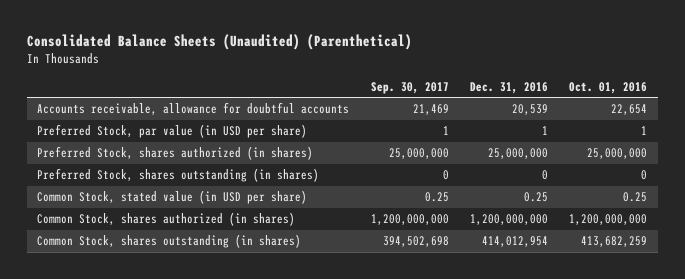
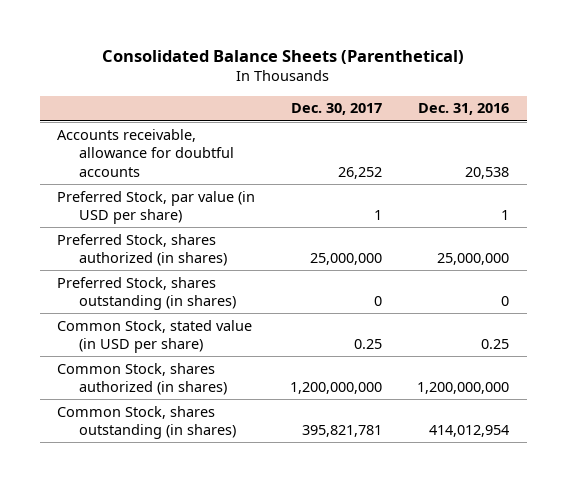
- Consolidated Balance Sheets (Unaudited) (Parenthetical)
+ Consolidated Balance Sheets (Parenthetical)
- | Sep. 30, 2017 | Dec. 31, 2016 | Oct. 01, 2016
+ | Dec. 30, 2017 | Dec. 31, 2016
- Accounts receivable, allowance for doubtful accounts | 21,469 | 20,539 | 22,654
+ Accounts receivable, allowance for doubtful accounts | 26,252 | 20,538

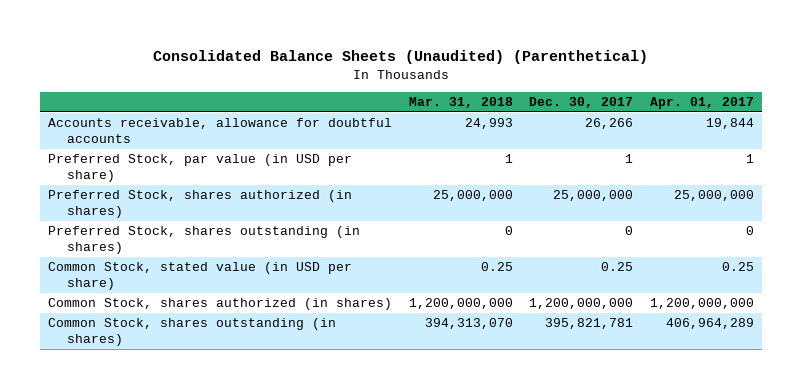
- Consolidated Balance Sheets (Parenthetical)
+ Consolidated Balance Sheets (Unaudited) (Parenthetical)
- | Dec. 30, 2017 | Dec. 31, 2016
+ | Mar. 31, 2018 | Dec. 30, 2017 | Apr. 01, 2017
- Accounts receivable, allowance for doubtful accounts | 26,252 | 20,538
+ Accounts receivable, allowance for doubtful accounts | 24,993 | 26,266 | 19,844

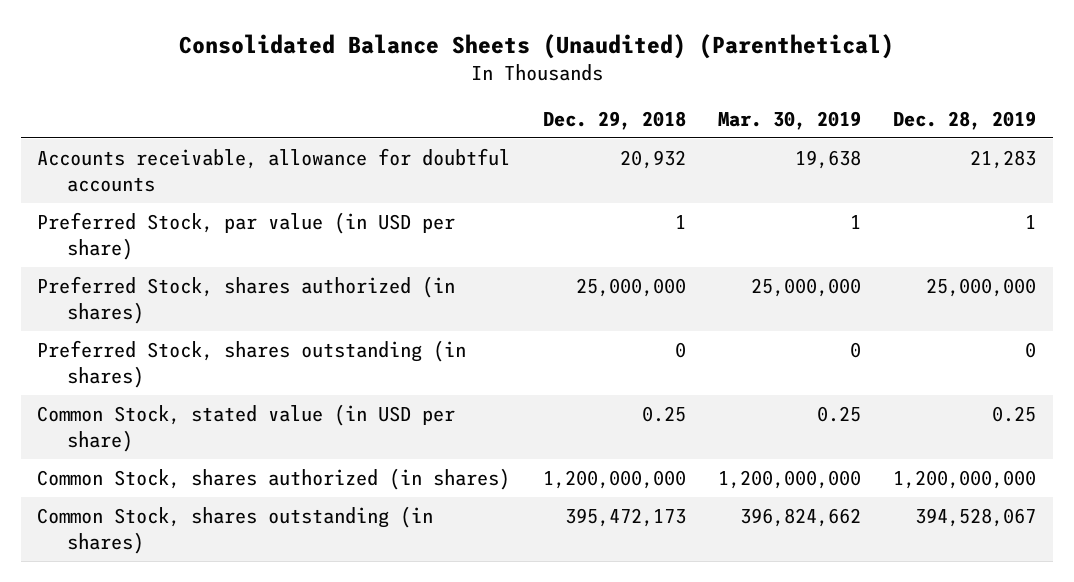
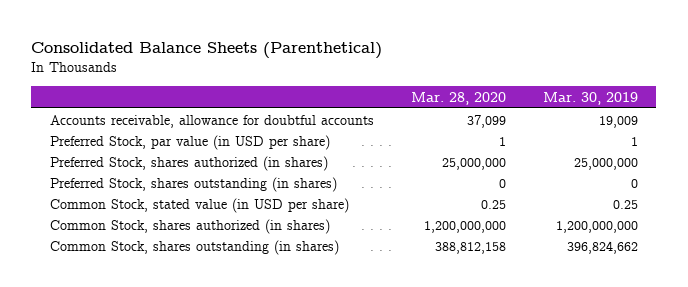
- Consolidated Balance Sheets (Unaudited) (Parenthetical)
+ Consolidated Balance Sheets (Parenthetical)
- | Dec. 29, 2018 | Mar. 30, 2019 | Dec. 28, 2019
+ | Mar. 28, 2020 | Mar. 30, 2019
- Accounts receivable, allowance for doubtful accounts | 20,932 | 19,638 | 21,283
+ Accounts receivable, allowance for doubtful accounts | 37,099 | 19,009

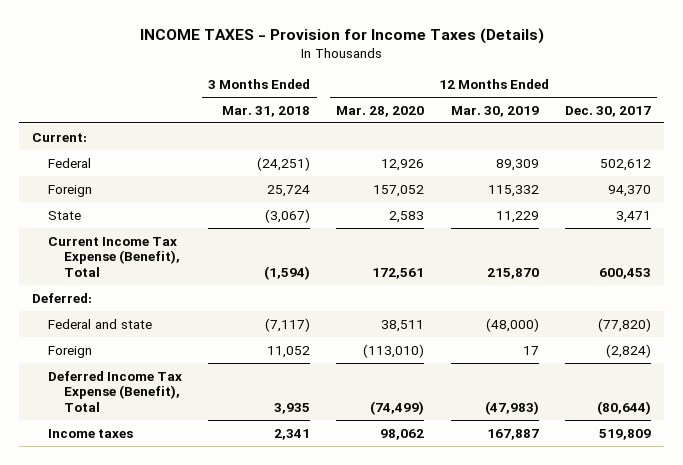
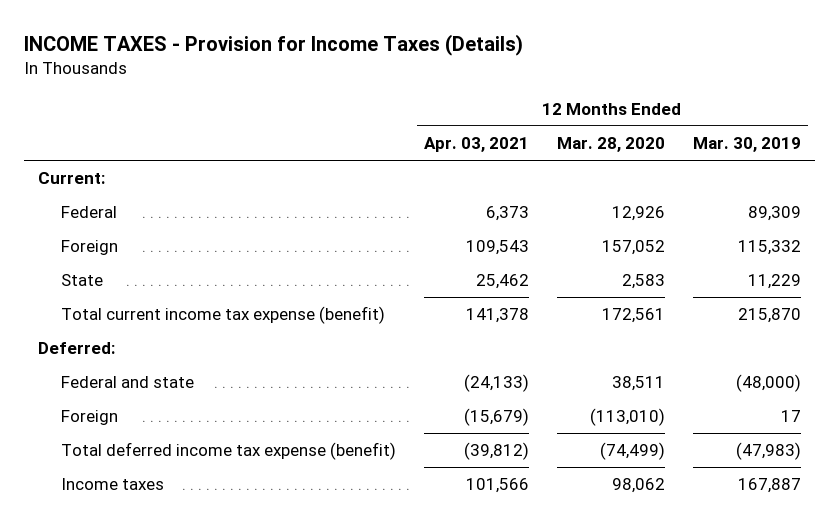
- | 3 Months Ended Mar. 31, 2018 | 12 Months Ended Mar. 28, 2020 | 12 Months Ended Mar. 30, 2019 | 12 Months Ended Dec. 30, 2017
+ | 12 Months Ended Apr. 03, 2021 | 12 Months Ended Mar. 28, 2020 | 12 Months Ended Mar. 30, 2019
- Current Income Tax Expense (Benefit), Total | (1,594) | 172,561 | 215,870 | 600,453
+ Total current income tax expense (benefit) | 141,378 | 172,561 | 215,870
- Deferred Income Tax Expense (Benefit), Total | 3,935 | (74,499) | (47,983) | (80,644)
+ Total deferred income tax expense (benefit) | (39,812) | (74,499) | (47,983)

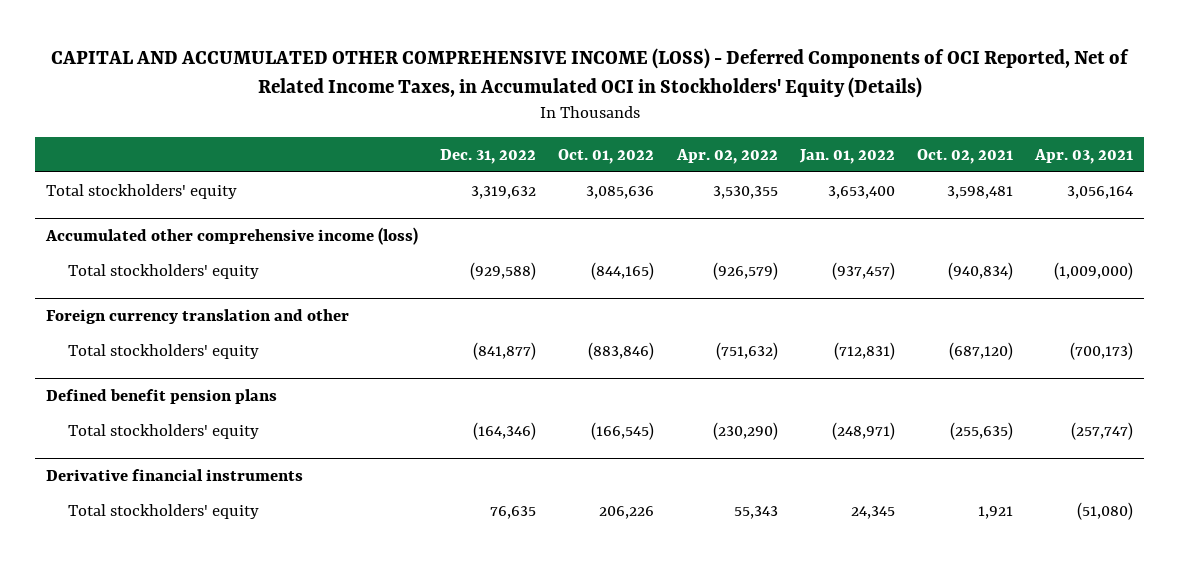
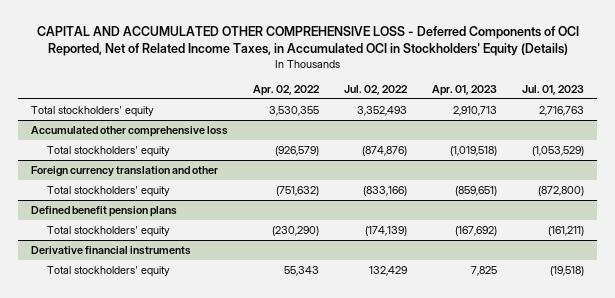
- CAPITAL AND ACCUMULATED OTHER COMPREHENSIVE INCOME (LOSS) - Deferred Components of OCI Reported, Net of Related Income Taxes, in Accumulated OCI in Stockholders' Equity (Details)
+ CAPITAL AND ACCUMULATED OTHER COMPREHENSIVE LOSS - Deferred Components of OCI Reported, Net of Related Income Taxes, in Accumulated OCI in Stockholders' Equity (Details)
- | Dec. 31, 2022 | Oct. 01, 2022 | Apr. 02, 2022 | Jan. 01, 2022 | Oct. 02, 2021 | Apr. 03, 2021
+ | Apr. 02, 2022 | Jul. 02, 2022 | Apr. 01, 2023 | Jul. 01, 2023
- Accumulated other comprehensive income (loss)
+ Accumulated other comprehensive loss

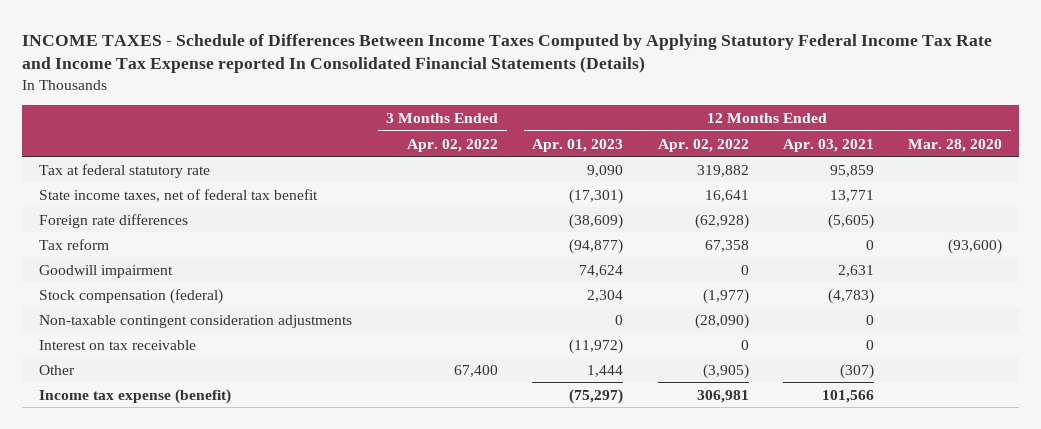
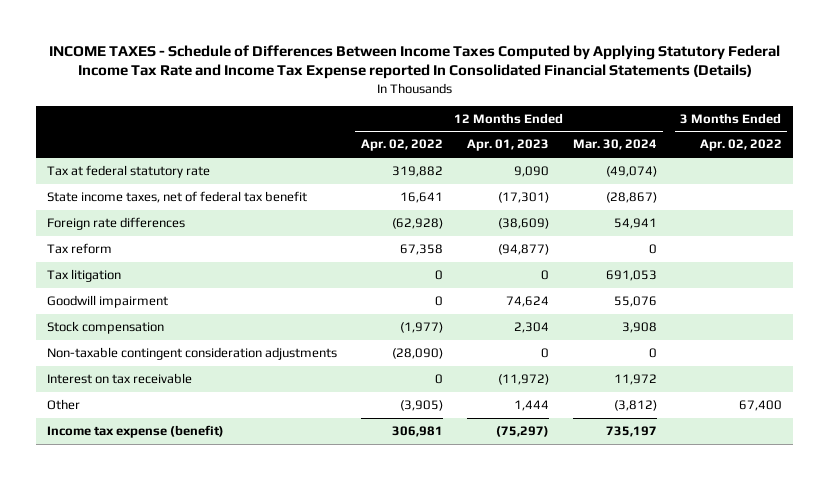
- | 3 Months Ended Apr. 02, 2022 | 12 Months Ended Apr. 01, 2023 | 12 Months Ended Apr. 02, 2022 | 12 Months Ended Apr. 03, 2021 | 12 Months Ended Mar. 28, 2020
+ | 12 Months Ended Apr. 02, 2022 | 12 Months Ended Apr. 01, 2023 | 12 Months Ended Mar. 30, 2024 | 3 Months Ended Apr. 02, 2022
+ Tax litigation | 0 | 0 | 691,053 |
- Stock compensation (federal) | | 2,304 | (1,977) | (4,783) |
+ Stock compensation | (1,977) | 2,304 | 3,908 |

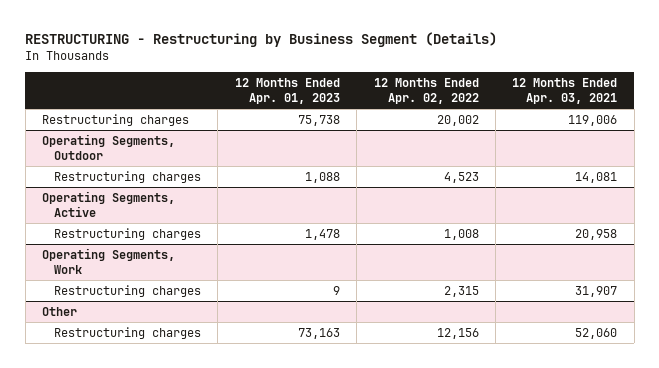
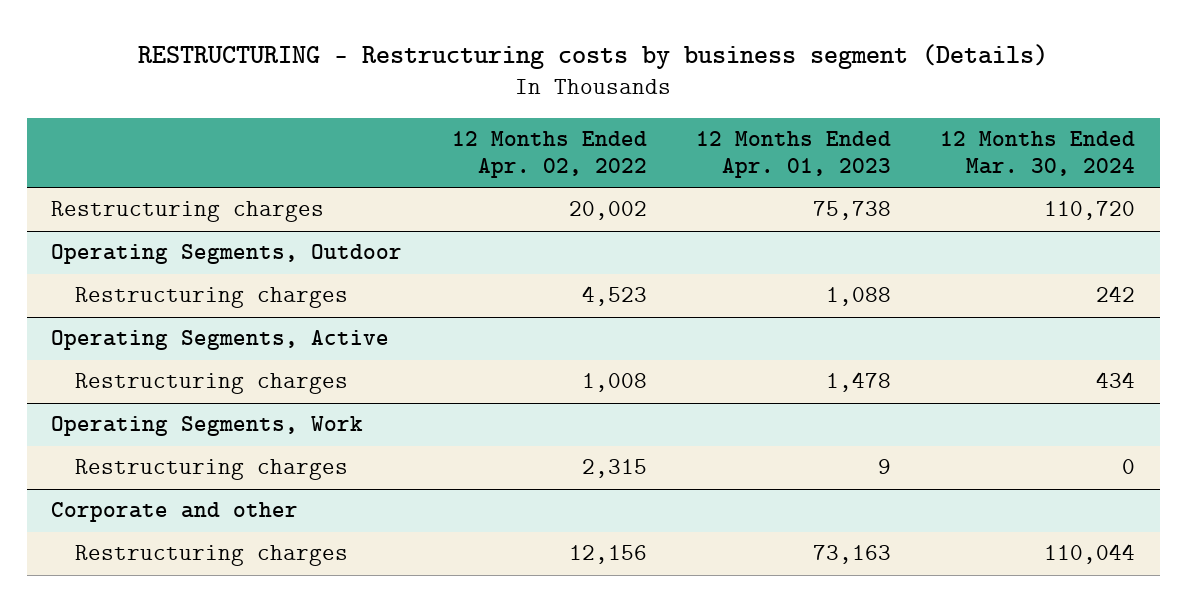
- RESTRUCTURING - Restructuring by Business Segment (Details)
+ RESTRUCTURING - Restructuring costs by business segment (Details)
- | 12 Months Ended Apr. 01, 2023 | 12 Months Ended Apr. 02, 2022 | 12 Months Ended Apr. 03, 2021
+ | 12 Months Ended Apr. 02, 2022 | 12 Months Ended Apr. 01, 2023 | 12 Months Ended Mar. 30, 2024
- Other
+ Corporate and other

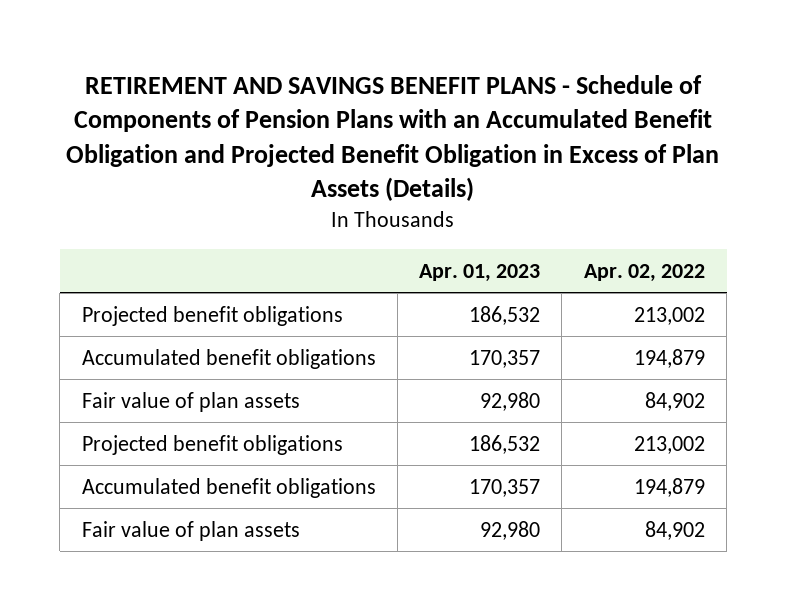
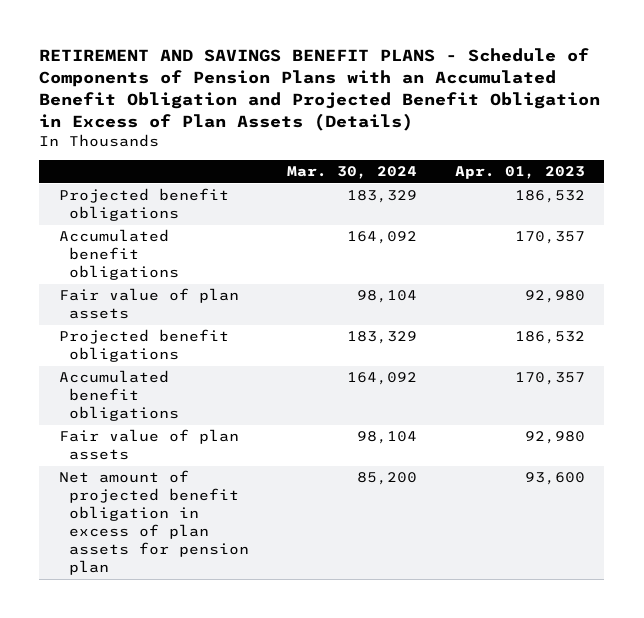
- | Apr. 01, 2023 | Apr. 02, 2022
+ | Mar. 30, 2024 | Apr. 01, 2023
+ Net amount of projected benefit obligation in excess of plan assets for pension plan | 85,200 | 93,600

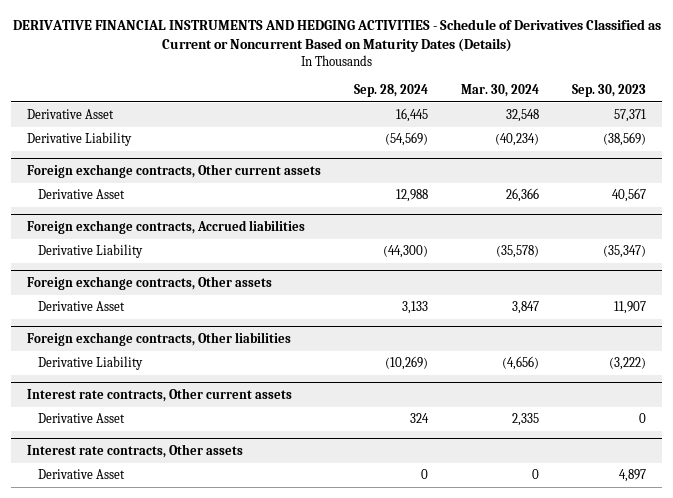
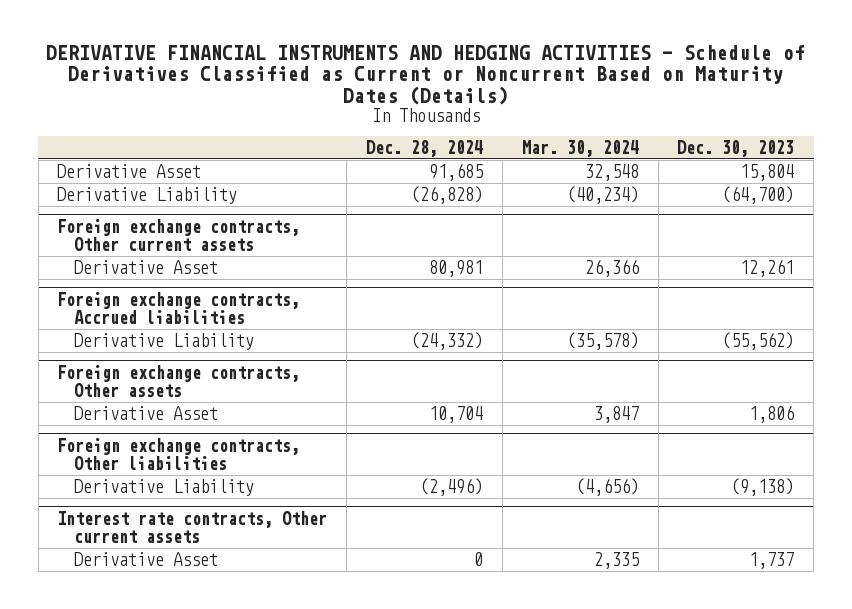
- | Sep. 28, 2024 | Mar. 30, 2024 | Sep. 30, 2023
+ | Dec. 28, 2024 | Mar. 30, 2024 | Dec. 30, 2023
- Interest rate contracts, Other assets
- Derivative Asset | 0 | 0 | 4,897

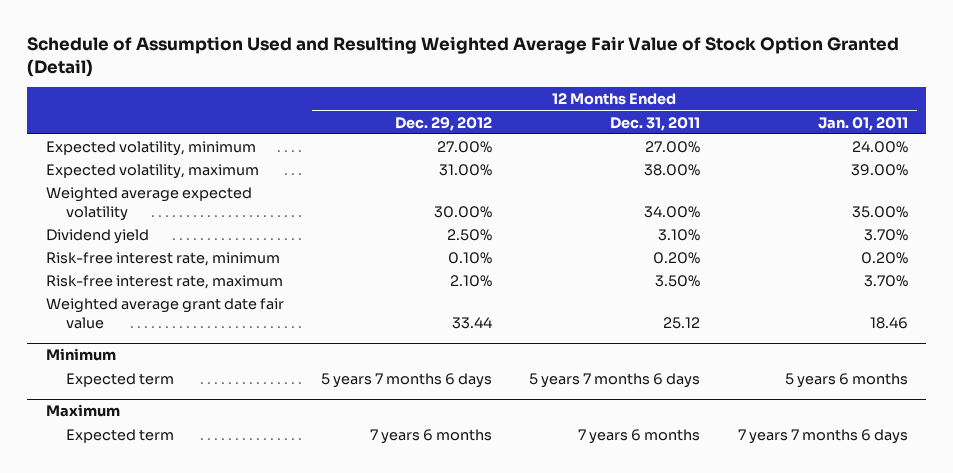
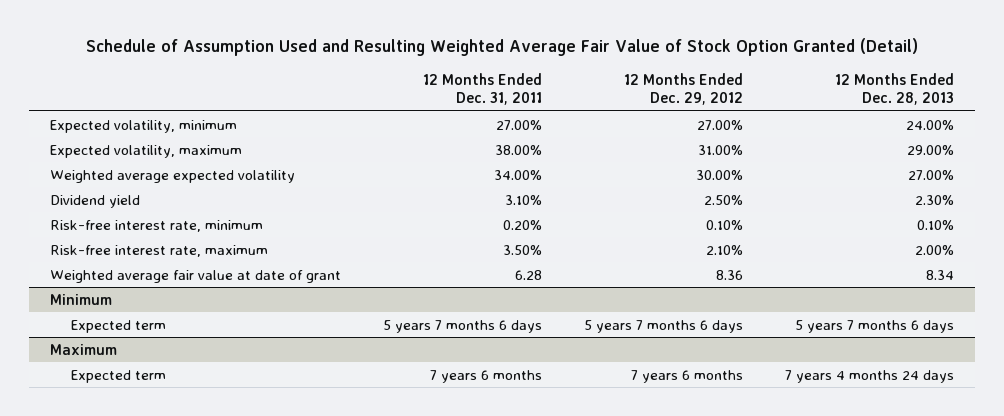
- | 12 Months Ended Dec. 29, 2012 | 12 Months Ended Dec. 31, 2011 | 12 Months Ended Jan. 01, 2011
+ | 12 Months Ended Dec. 31, 2011 | 12 Months Ended Dec. 29, 2012 | 12 Months Ended Dec. 28, 2013
- Weighted average grant date fair value | 33.44 | 25.12 | 18.46
+ Weighted average fair value at date of grant | 6.28 | 8.36 | 8.34

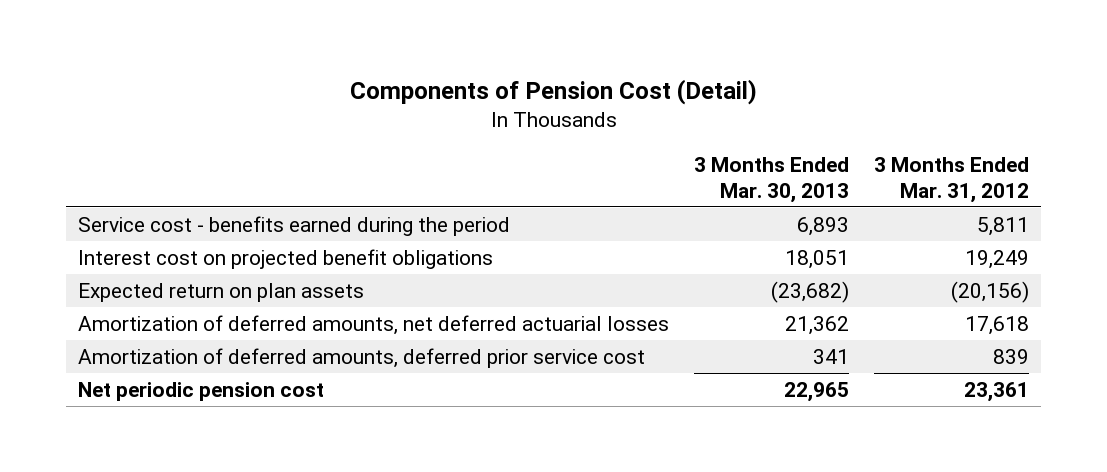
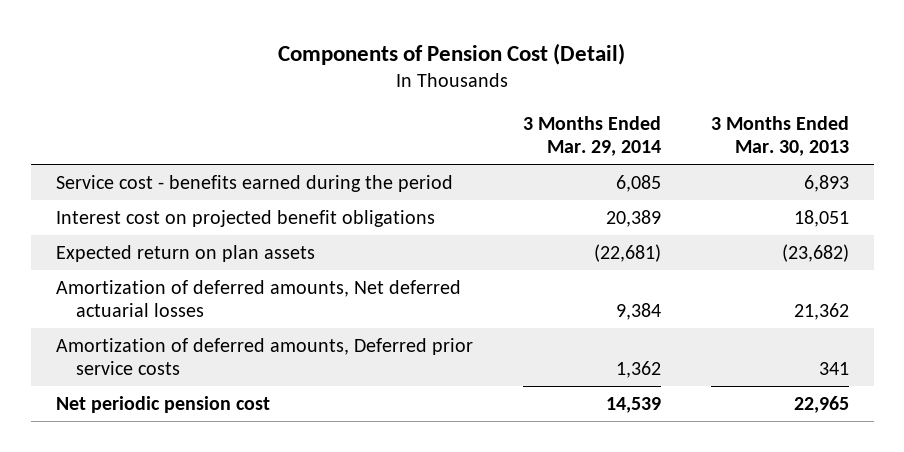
- | 3 Months Ended Mar. 30, 2013 | 3 Months Ended Mar. 31, 2012
+ | 3 Months Ended Mar. 29, 2014 | 3 Months Ended Mar. 30, 2013
- Amortization of deferred amounts, net deferred actuarial losses | 21,362 | 17,618
- Amortization of deferred amounts, deferred prior service cost | 341 | 839
+ Amortization of deferred amounts, Net deferred actuarial losses | 9,384 | 21,362
+ Amortization of deferred amounts, Deferred prior service costs | 1,362 | 341

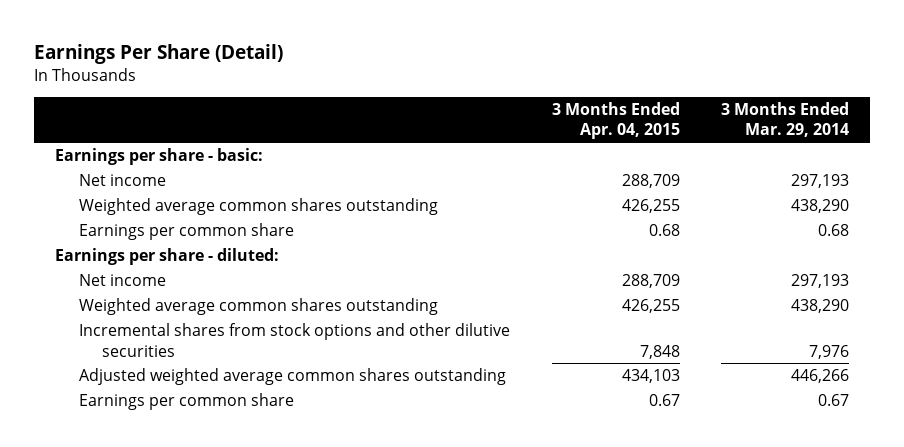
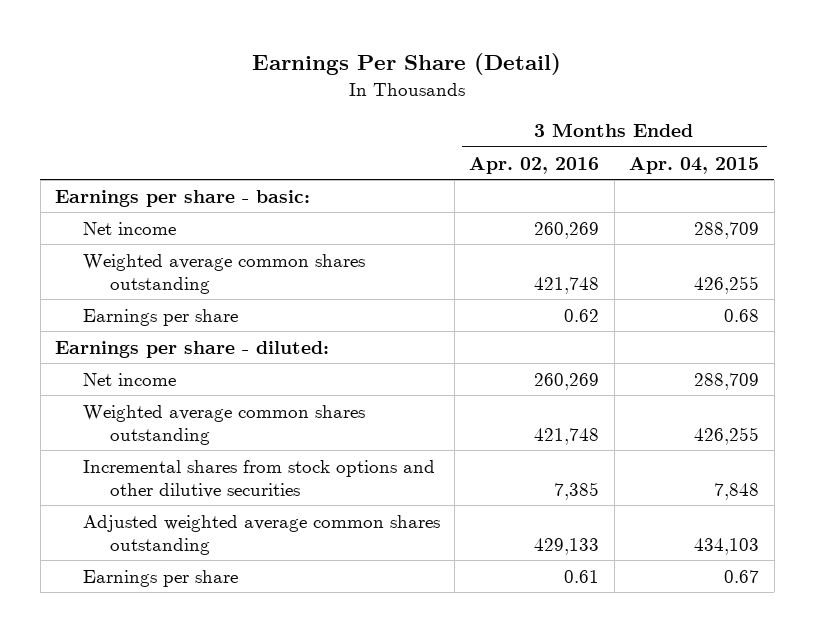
- | 3 Months Ended Apr. 04, 2015 | 3 Months Ended Mar. 29, 2014
+ | 3 Months Ended Apr. 02, 2016 | 3 Months Ended Apr. 04, 2015
- Earnings per common share | 0.68 | 0.68
+ Earnings per share | 0.62 | 0.68
- Earnings per common share | 0.67 | 0.67
+ Earnings per share | 0.61 | 0.67

